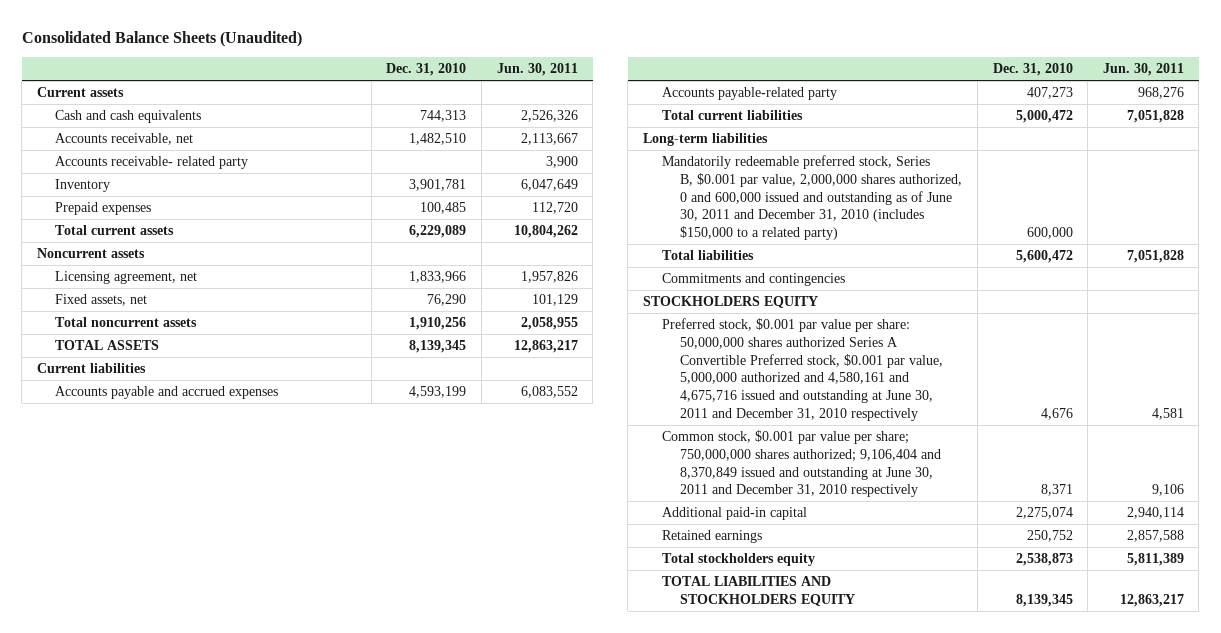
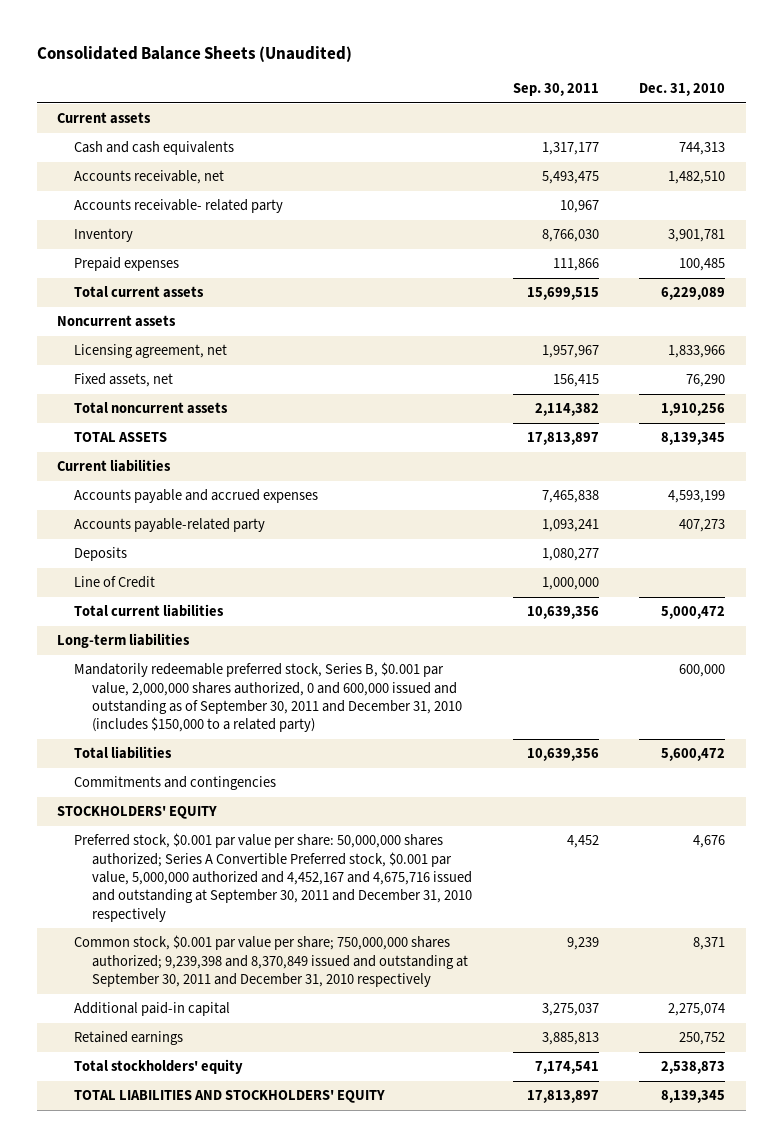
- | Dec. 31, 2010 | Jun. 30, 2011
+ | Sep. 30, 2011 | Dec. 31, 2010
+ Deposits | 1,080,277 |
+ Line of Credit | 1,000,000 |
- Mandatorily redeemable preferred stock, Series B, $0.001 par value, 2,000,000 shares authorized, 0 and 600,000 issued and outstanding as of June 30, 2011 and December 31, 2010 (includes $150,000 to a related party) | 600,000 |
+ Mandatorily redeemable preferred stock, Series B, $0.001 par value, 2,000,000 shares authorized, 0 and 600,000 issued and outstanding as of September 30, 2011 and December 31, 2010 (includes $150,000 to a related party) | | 600,000
- STOCKHOLDERS EQUITY
- Preferred stock, $0.001 par value per share: 50,000,000 shares authorized Series A Convertible Preferred stock, $0.001 par value, 5,000,000 authorized and 4,580,161 and 4,675,716 issued and outstanding at June 30, 2011 and December 31, 2010 respectively | 4,676 | 4,581
- Common stock, $0.001 par value per share; 750,000,000 shares authorized; 9,106,404 and 8,370,849 issued and outstanding at June 30, 2011 and December 31, 2010 respectively | 8,371 | 9,106
+ STOCKHOLDERS' EQUITY
+ Preferred stock, $0.001 par value per share: 50,000,000 shares authorized; Series A Convertible Preferred stock, $0.001 par value, 5,000,000 authorized and 4,452,167 and 4,675,716 issued and outstanding at September 30, 2011 and December 31, 2010 respectively | 4,452 | 4,676
+ Common stock, $0.001 par value per share; 750,000,000 shares authorized; 9,239,398 and 8,370,849 issued and outstanding at September 30, 2011 and December 31, 2010 respectively | 9,239 | 8,371
- Total stockholders equity | 2,538,873 | 5,811,389
- TOTAL LIABILITIES AND STOCKHOLDERS EQUITY | 8,139,345 | 12,863,217
+ Total stockholders' equity | 7,174,541 | 2,538,873
+ TOTAL LIABILITIES AND STOCKHOLDERS' EQUITY | 17,813,897 | 8,139,345

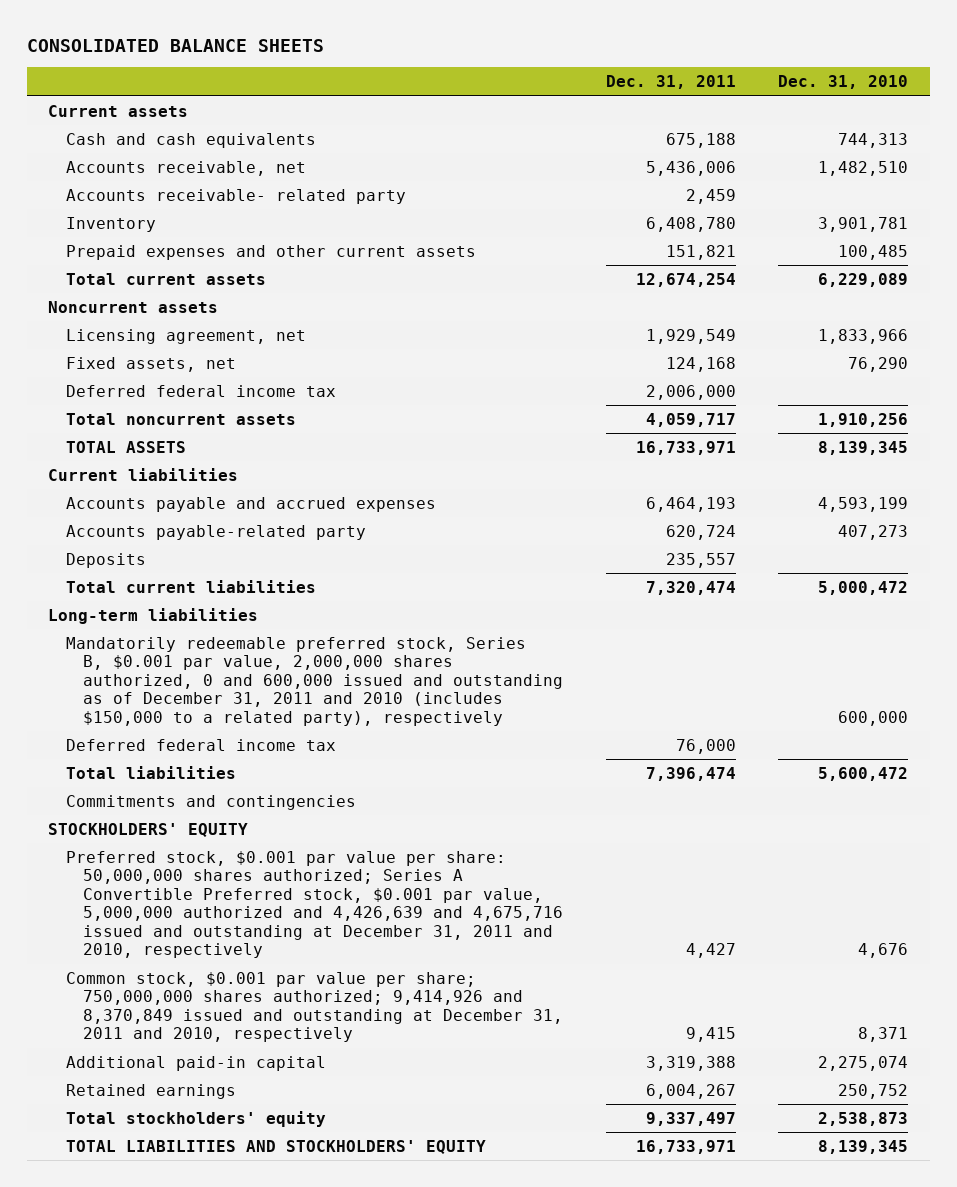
- Consolidated Balance Sheets (Unaudited)
+ CONSOLIDATED BALANCE SHEETS
- | Sep. 30, 2011 | Dec. 31, 2010
+ | Dec. 31, 2011 | Dec. 31, 2010
- Prepaid expenses | 111,866 | 100,485
+ Prepaid expenses and other current assets | 151,821 | 100,485
+ Deferred federal income tax | 2,006,000 |
- Line of Credit | 1,000,000 |
- Mandatorily redeemable preferred stock, Series B, $0.001 par value, 2,000,000 shares authorized, 0 and 600,000 issued and outstanding as of September 30, 2011 and December 31, 2010 (includes $150,000 to a related party) | | 600,000
+ Mandatorily redeemable preferred stock, Series B, $0.001 par value, 2,000,000 shares authorized, 0 and 600,000 issued and outstanding as of December 31, 2011 and 2010 (includes $150,000 to a related party), respectively | | 600,000
+ Deferred federal income tax | 76,000 |
- Preferred stock, $0.001 par value per share: 50,000,000 shares authorized; Series A Convertible Preferred stock, $0.001 par value, 5,000,000 authorized and 4,452,167 and 4,675,716 issued and outstanding at September 30, 2011 and December 31, 2010 respectively | 4,452 | 4,676
- Common stock, $0.001 par value per share; 750,000,000 shares authorized; 9,239,398 and 8,370,849 issued and outstanding at September 30, 2011 and December 31, 2010 respectively | 9,239 | 8,371
+ Preferred stock, $0.001 par value per share: 50,000,000 shares authorized; Series A Convertible Preferred stock, $0.001 par value, 5,000,000 authorized and 4,426,639 and 4,675,716 issued and outstanding at December 31, 2011 and 2010, respectively | 4,427 | 4,676
+ Common stock, $0.001 par value per share; 750,000,000 shares authorized; 9,414,926 and 8,370,849 issued and outstanding at December 31, 2011 and 2010, respectively | 9,415 | 8,371

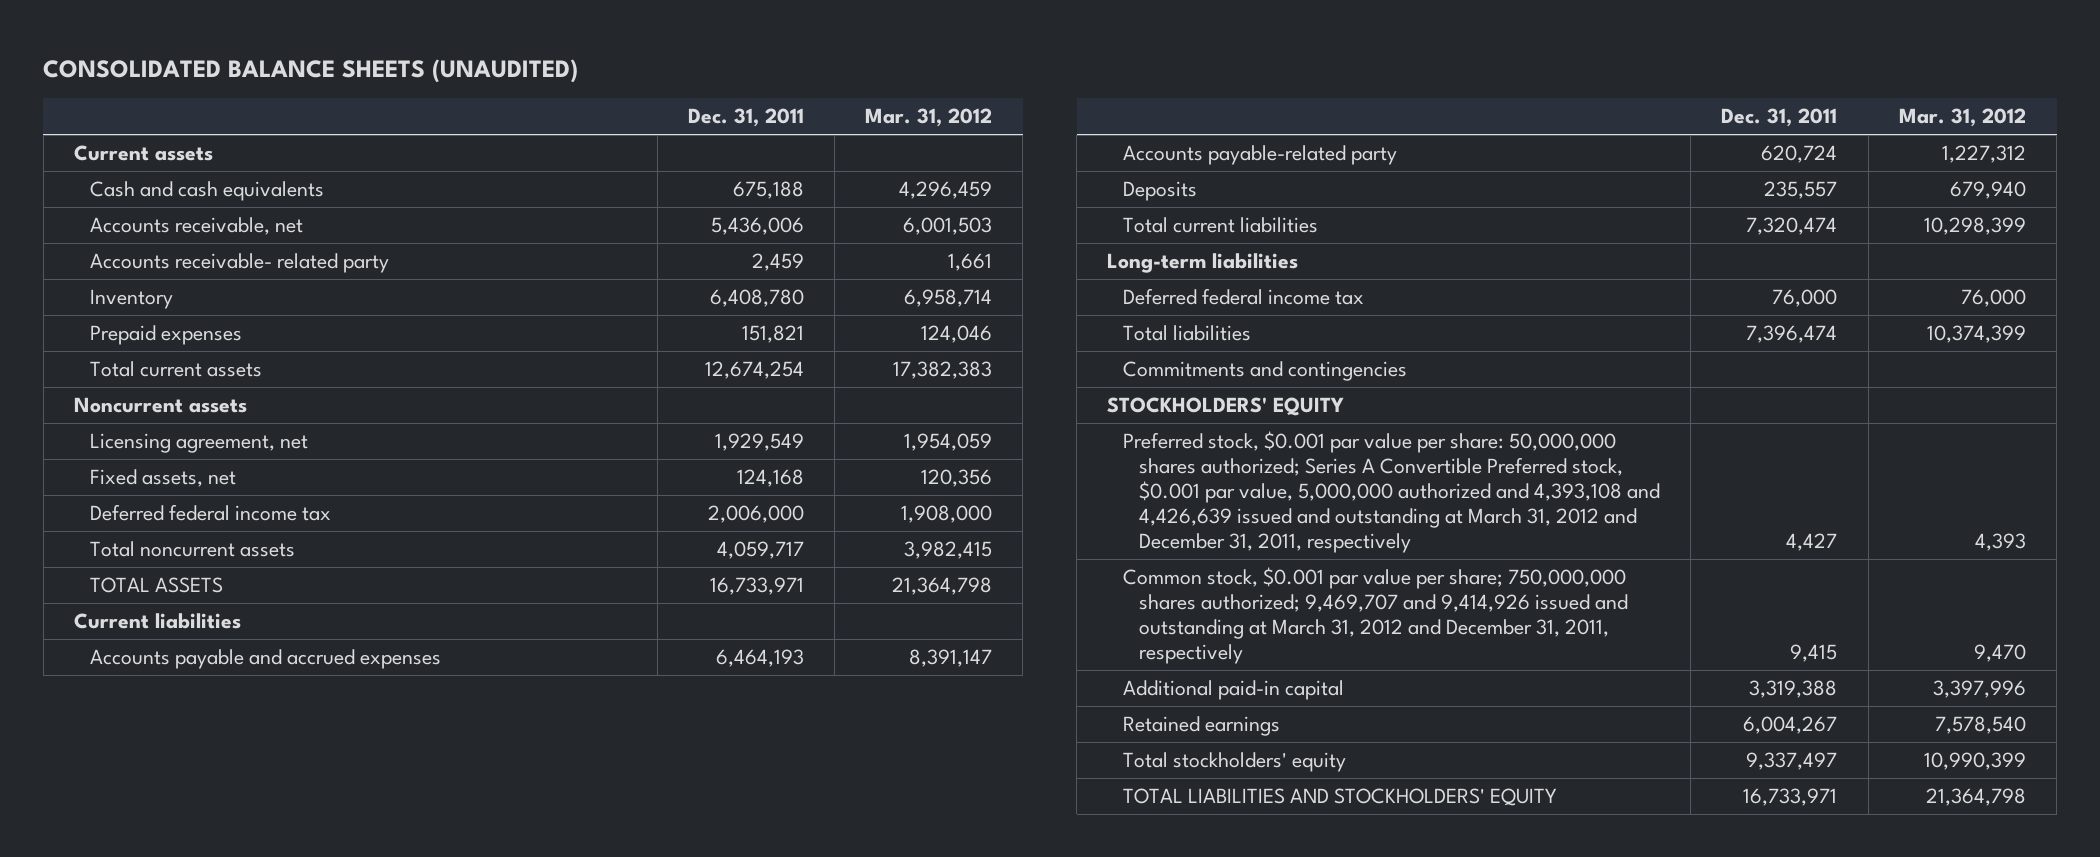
- CONSOLIDATED BALANCE SHEETS
+ CONSOLIDATED BALANCE SHEETS (UNAUDITED)
- | Dec. 31, 2011 | Dec. 31, 2010
+ | Dec. 31, 2011 | Mar. 31, 2012
- Prepaid expenses and other current assets | 151,821 | 100,485
+ Prepaid expenses | 151,821 | 124,046
- Mandatorily redeemable preferred stock, Series B, $0.001 par value, 2,000,000 shares authorized, 0 and 600,000 issued and outstanding as of December 31, 2011 and 2010 (includes $150,000 to a related party), respectively | | 600,000
- Preferred stock, $0.001 par value per share: 50,000,000 shares authorized; Series A Convertible Preferred stock, $0.001 par value, 5,000,000 authorized and 4,426,639 and 4,675,716 issued and outstanding at December 31, 2011 and 2010, respectively | 4,427 | 4,676
- Common stock, $0.001 par value per share; 750,000,000 shares authorized; 9,414,926 and 8,370,849 issued and outstanding at December 31, 2011 and 2010, respectively | 9,415 | 8,371
+ Preferred stock, $0.001 par value per share: 50,000,000 shares authorized; Series A Convertible Preferred stock, $0.001 par value, 5,000,000 authorized and 4,393,108 and 4,426,639 issued and outstanding at March 31, 2012 and December 31, 2011, respectively | 4,427 | 4,393
+ Common stock, $0.001 par value per share; 750,000,000 shares authorized; 9,469,707 and 9,414,926 issued and outstanding at March 31, 2012 and December 31, 2011, respectively | 9,415 | 9,470

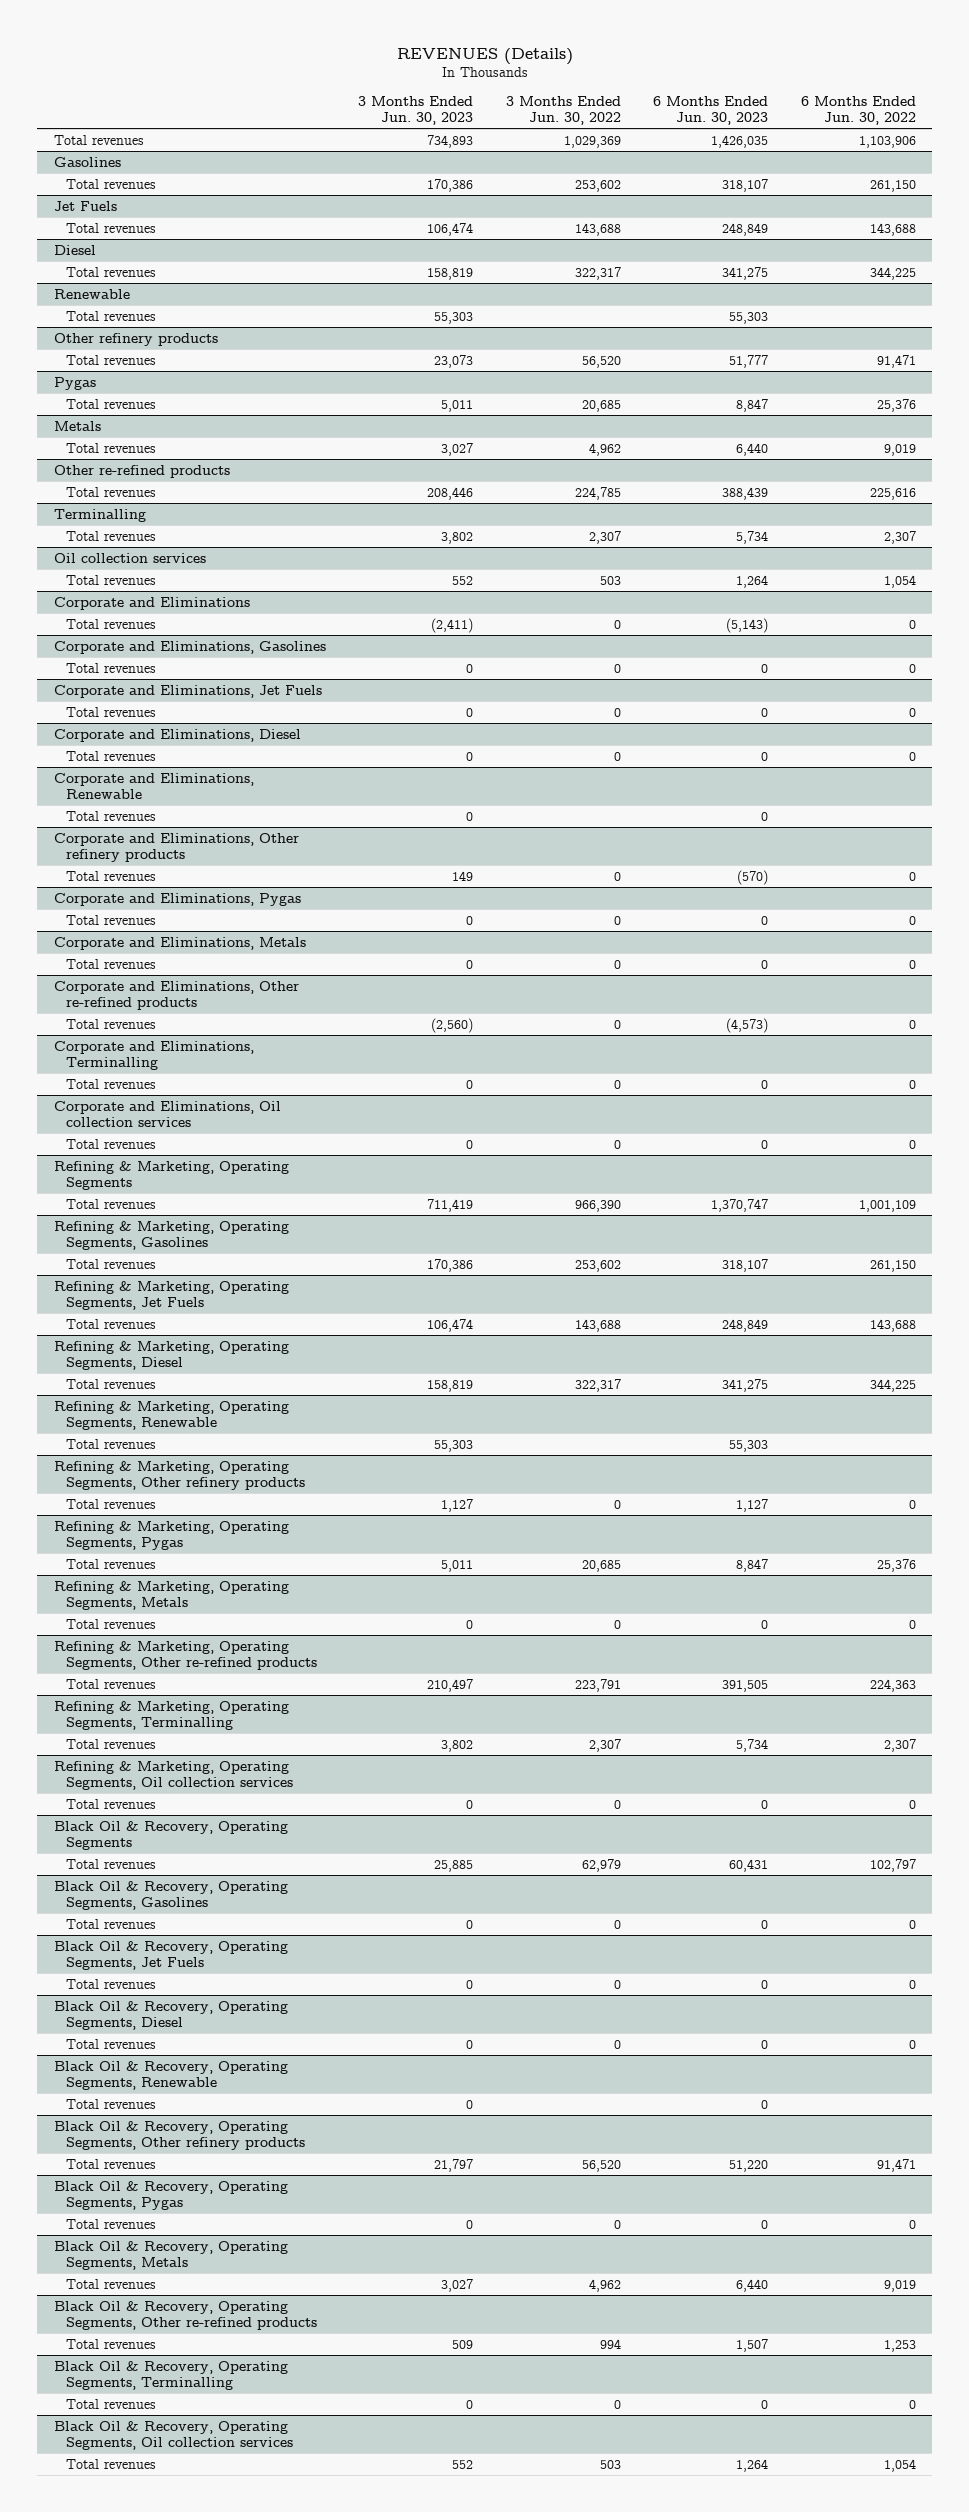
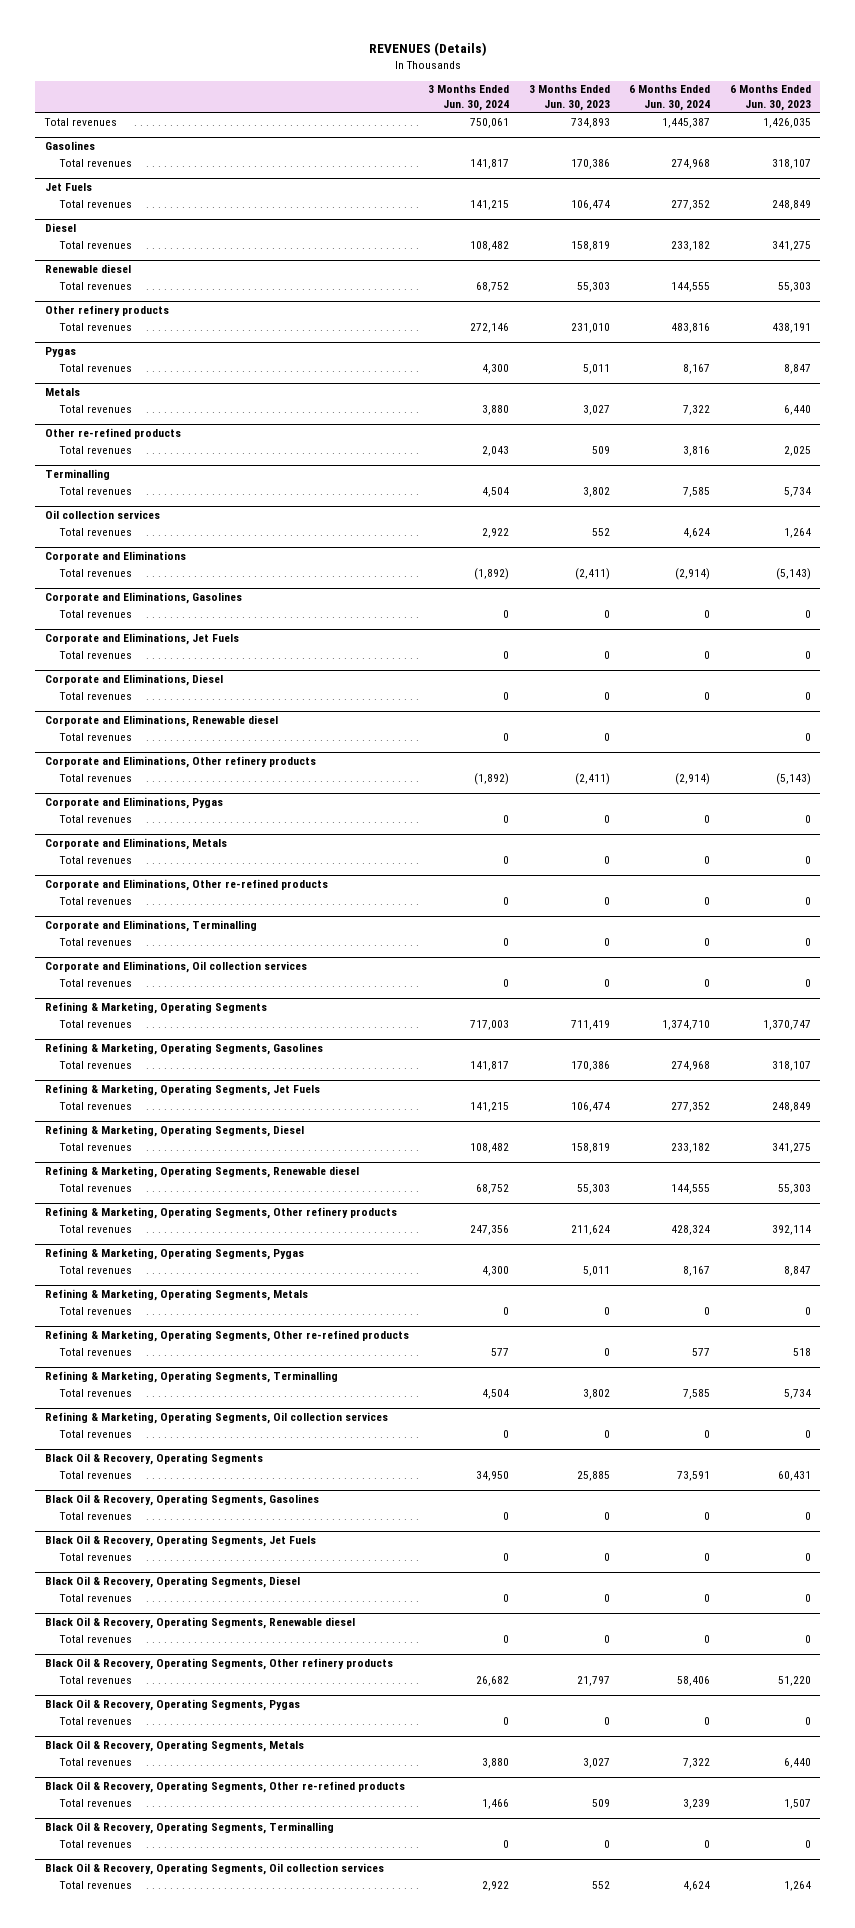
- | 3 Months Ended Jun. 30, 2023 | 3 Months Ended Jun. 30, 2022 | 6 Months Ended Jun. 30, 2023 | 6 Months Ended Jun. 30, 2022
+ | 3 Months Ended Jun. 30, 2024 | 3 Months Ended Jun. 30, 2023 | 6 Months Ended Jun. 30, 2024 | 6 Months Ended Jun. 30, 2023
- Renewable
+ Renewable diesel
@ Other refinery products
- Total revenues | 23,073 | 56,520 | 51,777 | 91,471
+ Total revenues | 272,146 | 231,010 | 483,816 | 438,191
@ Other re-refined products
- Total revenues | 208,446 | 224,785 | 388,439 | 225,616
+ Total revenues | 2,043 | 509 | 3,816 | 2,025
- Corporate and Eliminations, Renewable
+ Corporate and Eliminations, Renewable diesel
@ Corporate and Eliminations, Other refinery products
- Total revenues | 149 | 0 | (570) | 0
+ Total revenues | (1,892) | (2,411) | (2,914) | (5,143)
@ Corporate and Eliminations, Other re-refined products
- Total revenues | (2,560) | 0 | (4,573) | 0
+ Total revenues | 0 | 0 | 0 | 0
- Refining & Marketing, Operating Segments, Renewable
+ Refining & Marketing, Operating Segments, Renewable diesel
@ Refining & Marketing, Operating Segments, Other refinery products
- Total revenues | 1,127 | 0 | 1,127 | 0
+ Total revenues | 247,356 | 211,624 | 428,324 | 392,114
@ Refining & Marketing, Operating Segments, Other re-refined products
- Total revenues | 210,497 | 223,791 | 391,505 | 224,363
+ Total revenues | 577 | 0 | 577 | 518
- Black Oil & Recovery, Operating Segments, Renewable
+ Black Oil & Recovery, Operating Segments, Renewable diesel

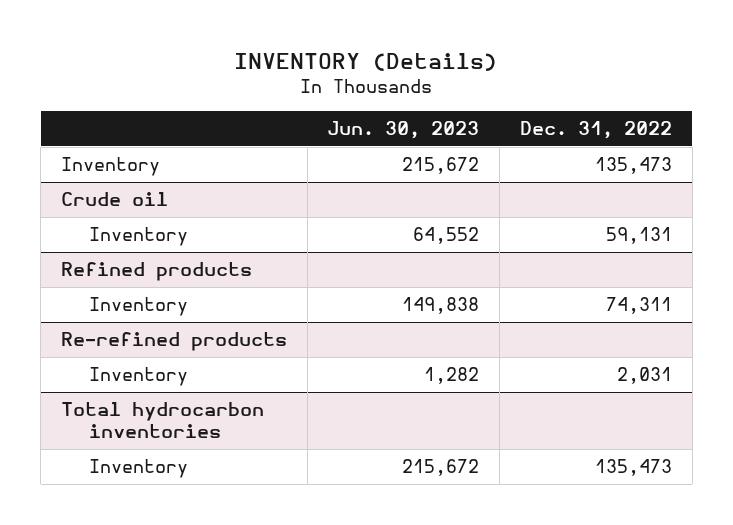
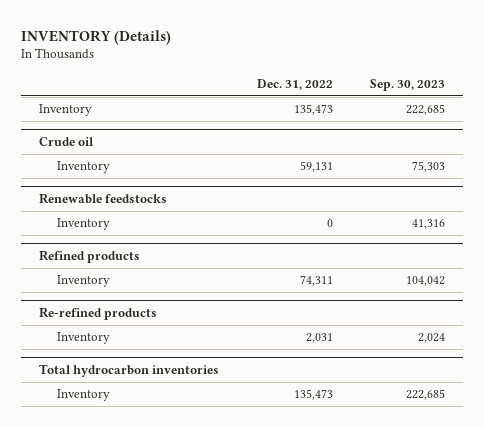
- | Jun. 30, 2023 | Dec. 31, 2022
+ | Dec. 31, 2022 | Sep. 30, 2023
+ Renewable feedstocks
+ Inventory | 0 | 41,316

